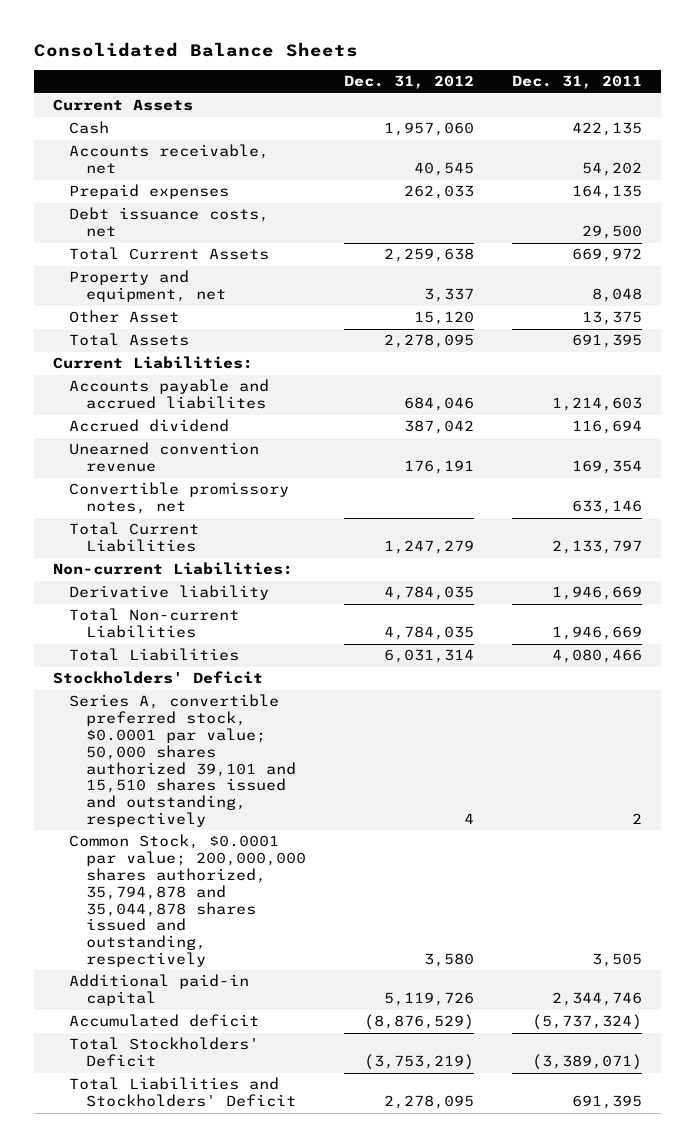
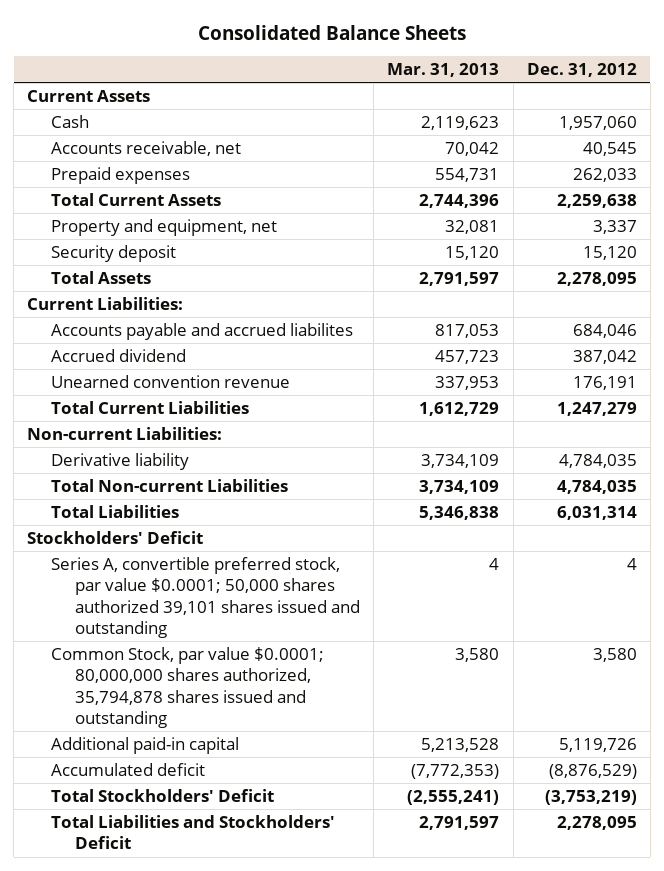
- | Dec. 31, 2012 | Dec. 31, 2011
+ | Mar. 31, 2013 | Dec. 31, 2012
- Debt issuance costs, net | | 29,500
- Other Asset | 15,120 | 13,375
+ Security deposit | 15,120 | 15,120
- Convertible promissory notes, net | | 633,146
- Series A, convertible preferred stock, $0.0001 par value; 50,000 shares authorized 39,101 and 15,510 shares issued and outstanding, respectively | 4 | 2
- Common Stock, $0.0001 par value; 200,000,000 shares authorized, 35,794,878 and 35,044,878 shares issued and outstanding, respectively | 3,580 | 3,505
+ Series A, convertible preferred stock, par value $0.0001; 50,000 shares authorized 39,101 shares issued and outstanding | 4 | 4
+ Common Stock, par value $0.0001; 80,000,000 shares authorized, 35,794,878 shares issued and outstanding | 3,580 | 3,580

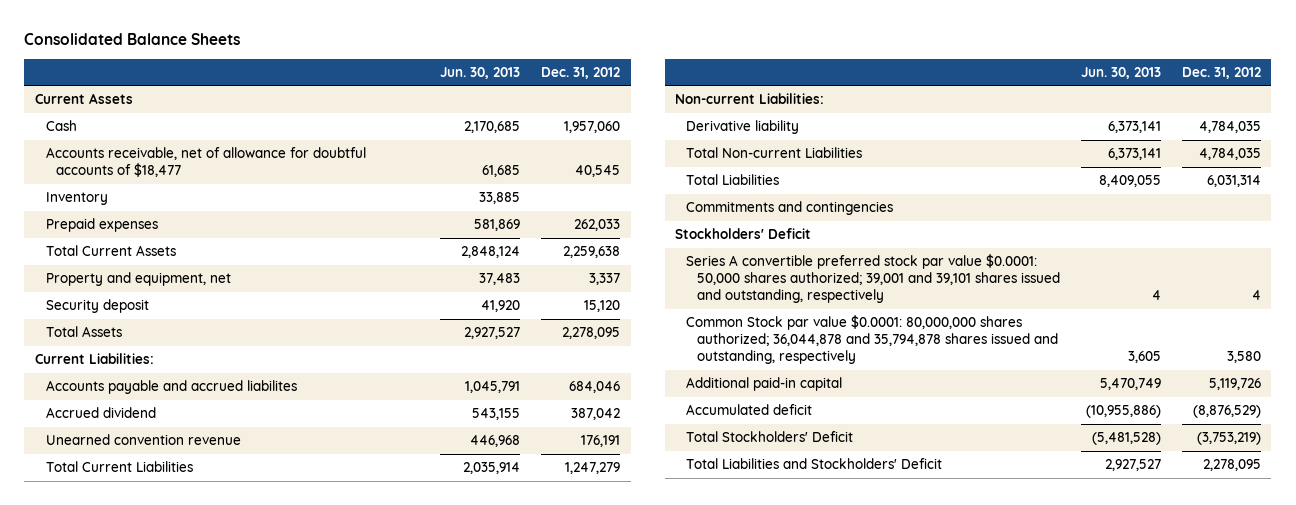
- | Mar. 31, 2013 | Dec. 31, 2012
+ | Jun. 30, 2013 | Dec. 31, 2012
- Accounts receivable, net | 70,042 | 40,545
+ Accounts receivable, net of allowance for doubtful accounts of $18,477 | 61,685 | 40,545
+ Inventory | 33,885 |
+ Commitments and contingencies
- Series A, convertible preferred stock, par value $0.0001; 50,000 shares authorized 39,101 shares issued and outstanding | 4 | 4
- Common Stock, par value $0.0001; 80,000,000 shares authorized, 35,794,878 shares issued and outstanding | 3,580 | 3,580
+ Series A convertible preferred stock par value $0.0001: 50,000 shares authorized; 39,001 and 39,101 shares issued and outstanding, respectively | 4 | 4
+ Common Stock par value $0.0001: 80,000,000 shares authorized; 36,044,878 and 35,794,878 shares issued and outstanding, respectively | 3,605 | 3,580

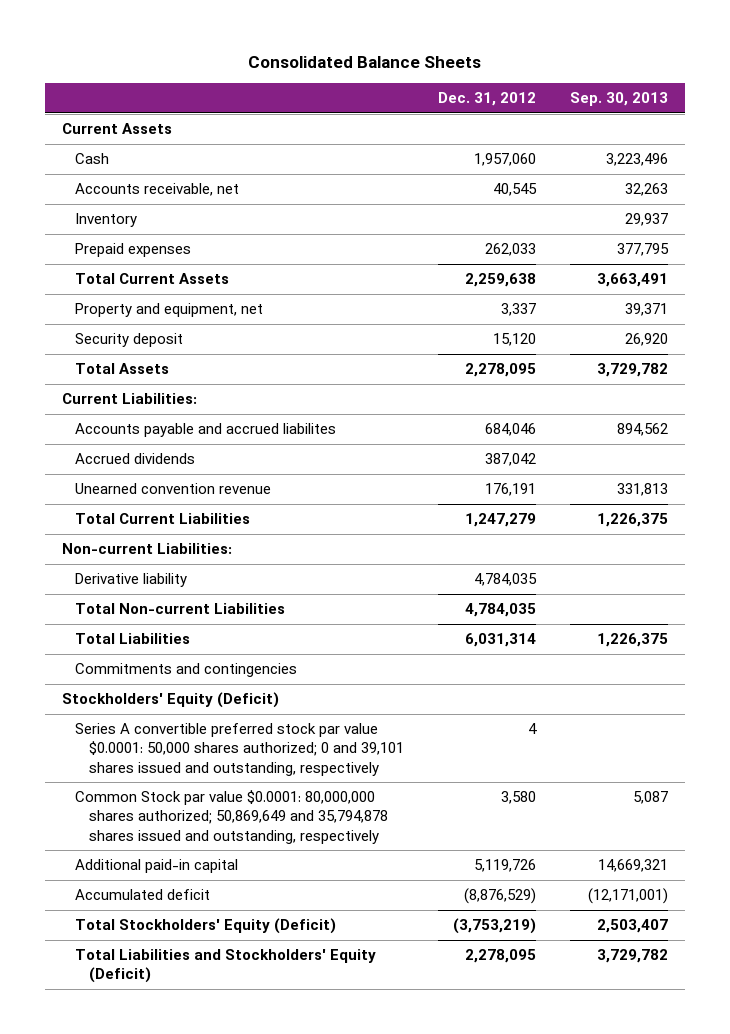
- | Jun. 30, 2013 | Dec. 31, 2012
+ | Dec. 31, 2012 | Sep. 30, 2013
- Accounts receivable, net of allowance for doubtful accounts of $18,477 | 61,685 | 40,545
+ Accounts receivable, net | 40,545 | 32,263
- Accrued dividend | 543,155 | 387,042
+ Accrued dividends | 387,042 |
- Stockholders' Deficit
- Series A convertible preferred stock par value $0.0001: 50,000 shares authorized; 39,001 and 39,101 shares issued and outstanding, respectively | 4 | 4
- Common Stock par value $0.0001: 80,000,000 shares authorized; 36,044,878 and 35,794,878 shares issued and outstanding, respectively | 3,605 | 3,580
+ Stockholders' Equity (Deficit)
+ Series A convertible preferred stock par value $0.0001: 50,000 shares authorized; 0 and 39,101 shares issued and outstanding, respectively | 4 |
+ Common Stock par value $0.0001: 80,000,000 shares authorized; 50,869,649 and 35,794,878 shares issued and outstanding, respectively | 3,580 | 5,087
- Total Stockholders' Deficit | (5,481,528) | (3,753,219)
- Total Liabilities and Stockholders' Deficit | 2,927,527 | 2,278,095
+ Total Stockholders' Equity (Deficit) | (3,753,219) | 2,503,407
+ Total Liabilities and Stockholders' Equity (Deficit) | 2,278,095 | 3,729,782

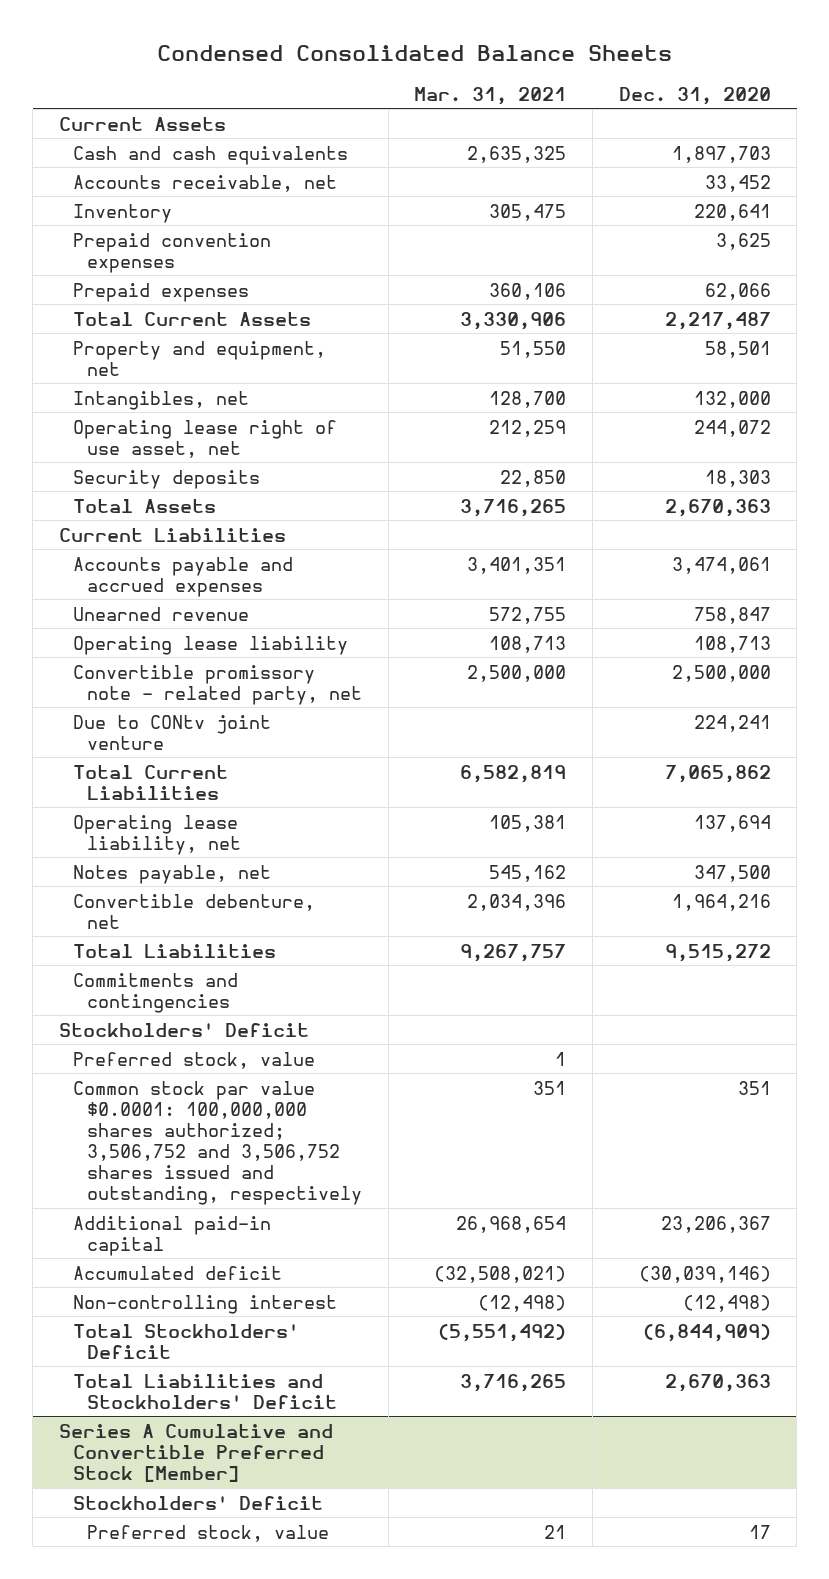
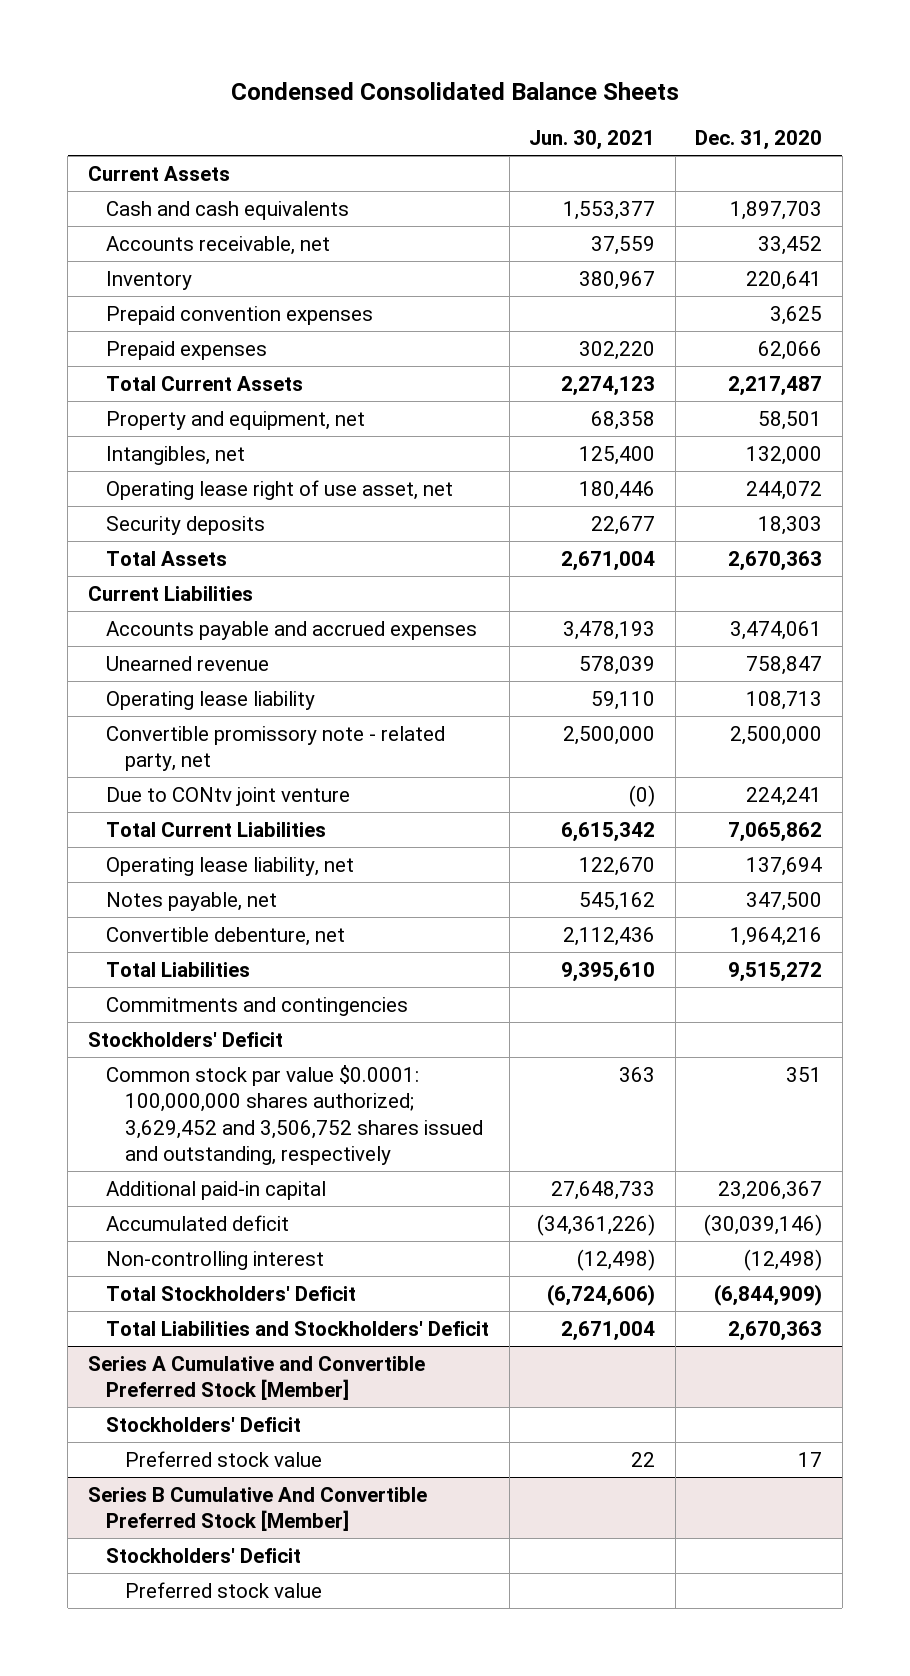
- | Mar. 31, 2021 | Dec. 31, 2020
+ | Jun. 30, 2021 | Dec. 31, 2020
- Preferred stock, value | 1 |
- Common stock par value $0.0001: 100,000,000 shares authorized; 3,506,752 and 3,506,752 shares issued and outstanding, respectively | 351 | 351
+ Common stock par value $0.0001: 100,000,000 shares authorized; 3,629,452 and 3,506,752 shares issued and outstanding, respectively | 363 | 351
@ Series A Cumulative and Convertible Preferred Stock [Member]
- Preferred stock, value | 21 | 17
+ Preferred stock value | 22 | 17
+ Series B Cumulative And Convertible Preferred Stock [Member]
+ Stockholders' Deficit
+ Preferred stock value

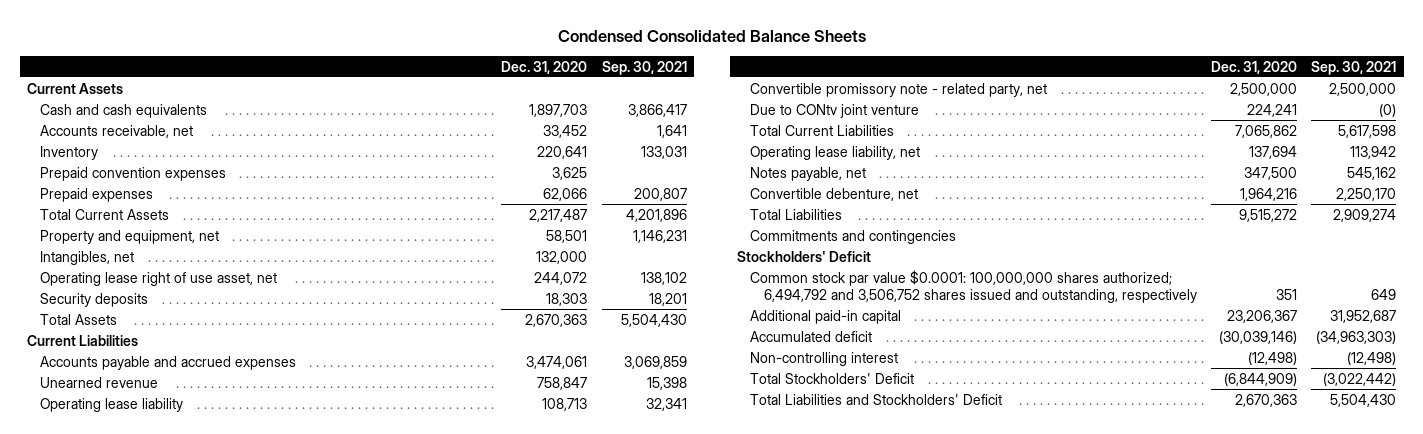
- | Jun. 30, 2021 | Dec. 31, 2020
+ | Dec. 31, 2020 | Sep. 30, 2021
- Common stock par value $0.0001: 100,000,000 shares authorized; 3,629,452 and 3,506,752 shares issued and outstanding, respectively | 363 | 351
+ Common stock par value $0.0001: 100,000,000 shares authorized; 6,494,792 and 3,506,752 shares issued and outstanding, respectively | 351 | 649
- Series A Cumulative and Convertible Preferred Stock [Member]
- Stockholders' Deficit
- Preferred stock value | 22 | 17
- Series B Cumulative And Convertible Preferred Stock [Member]
- Stockholders' Deficit
- Preferred stock value

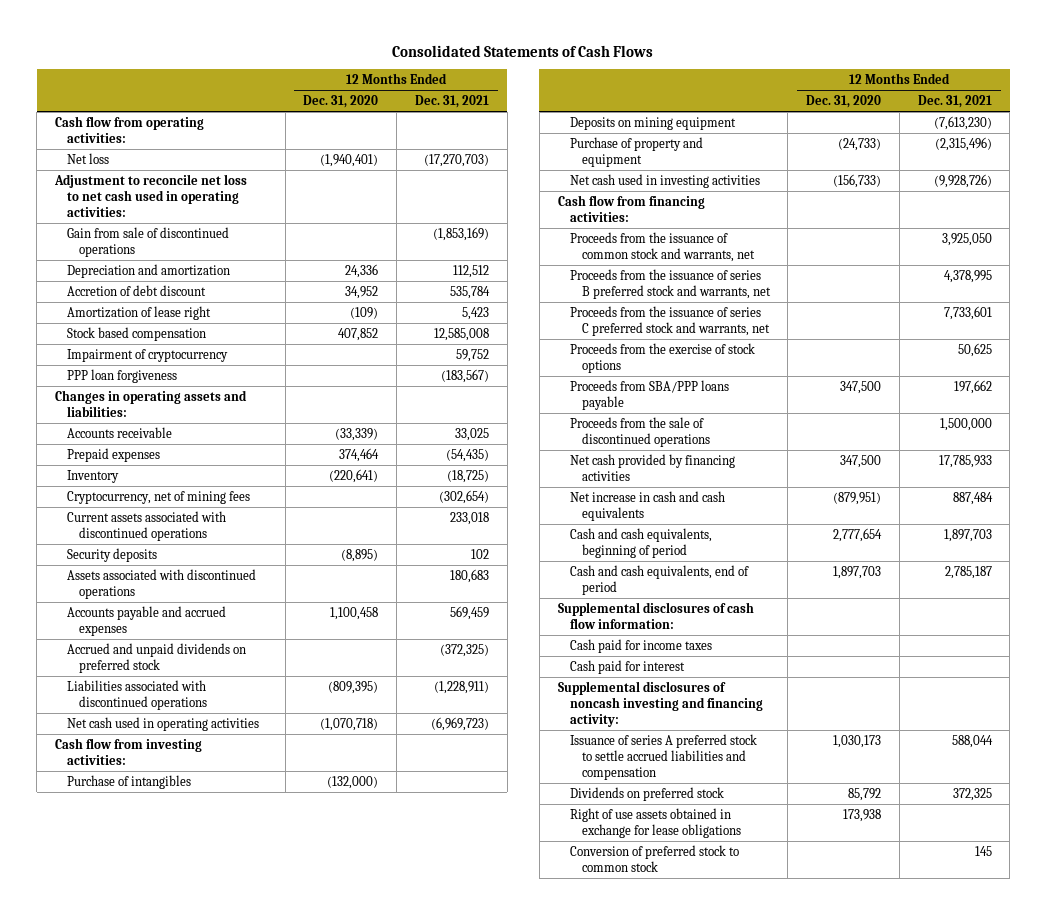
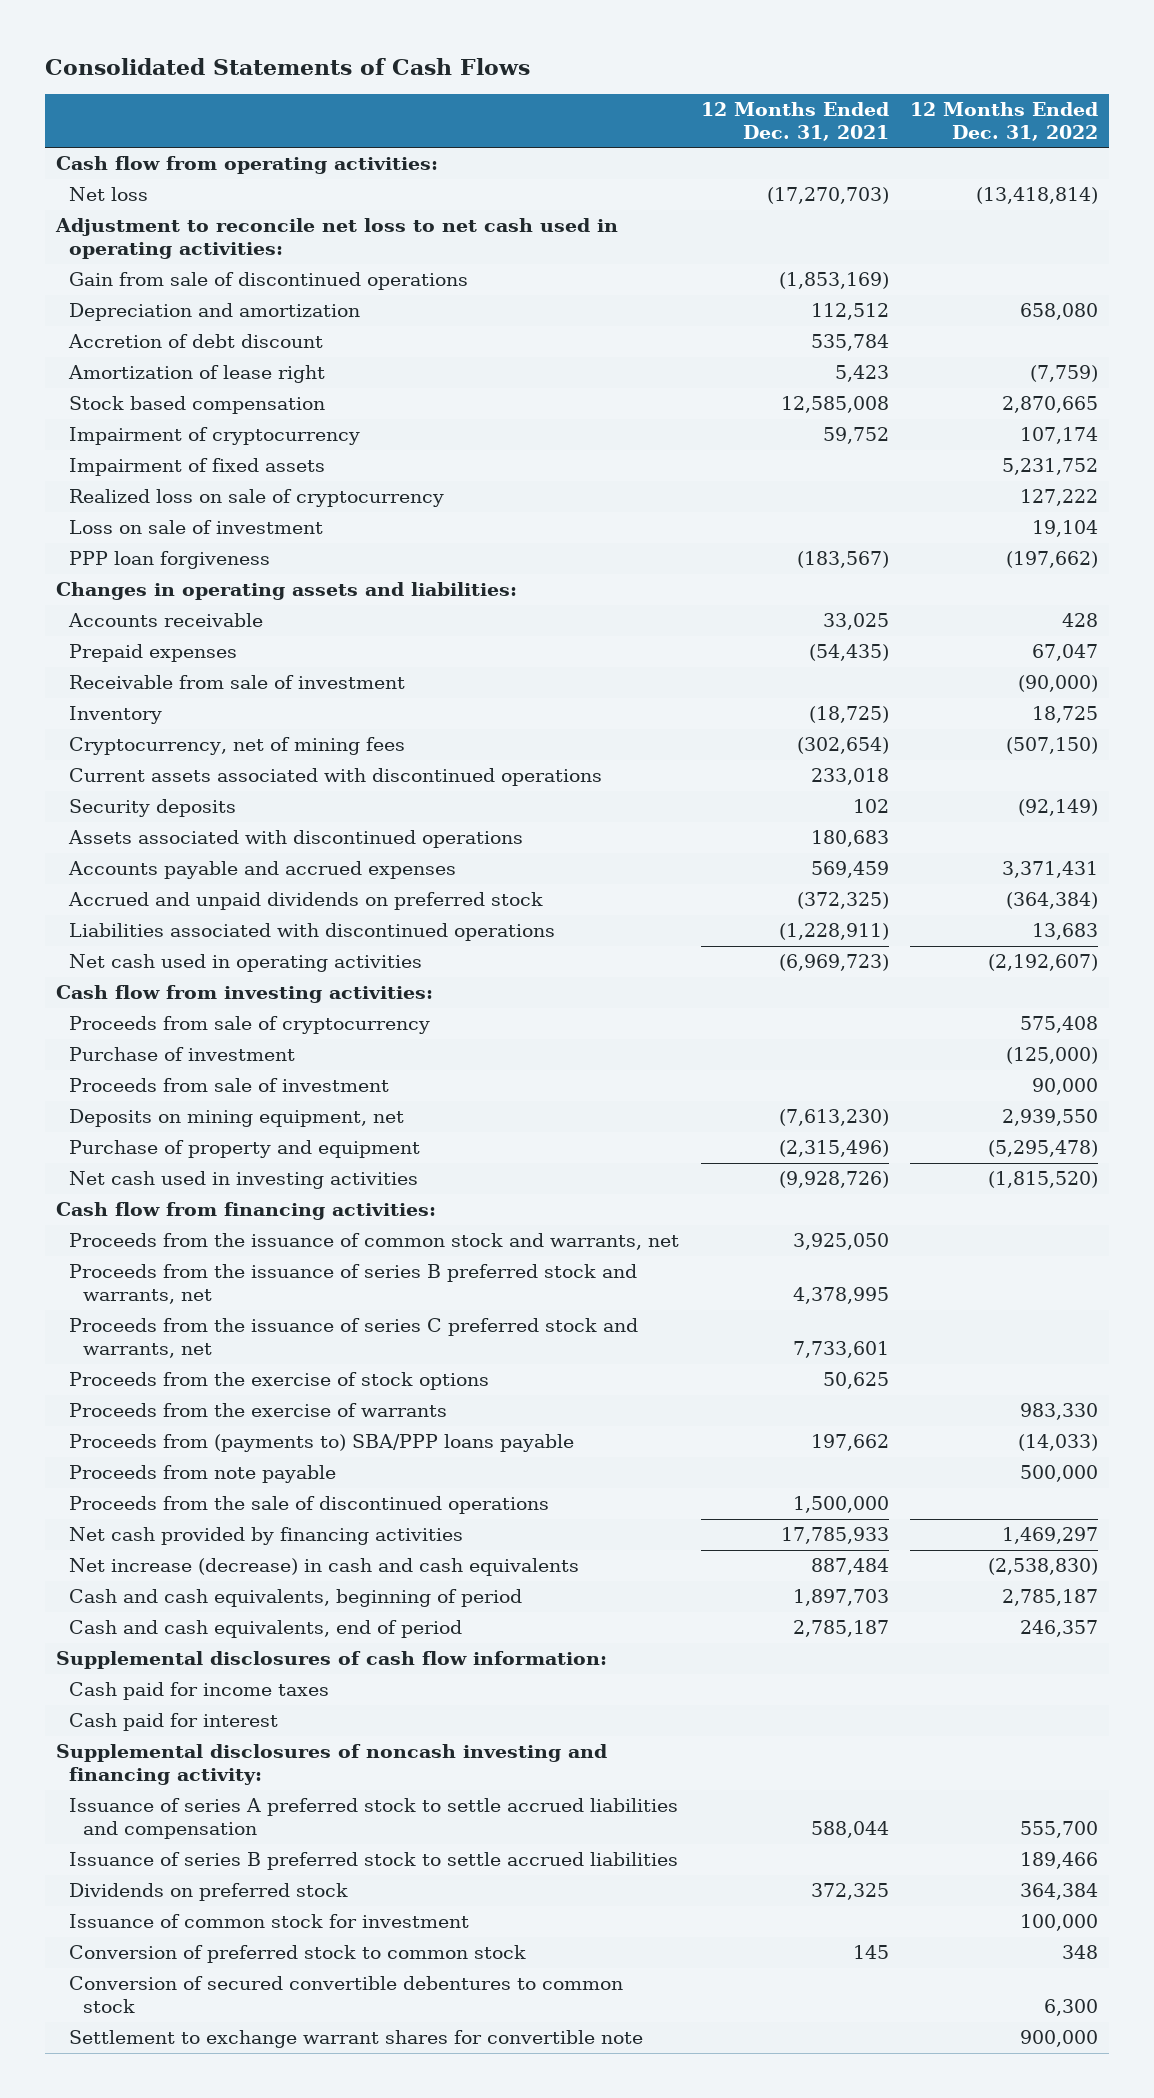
- | 12 Months Ended Dec. 31, 2020 | 12 Months Ended Dec. 31, 2021
+ | 12 Months Ended Dec. 31, 2021 | 12 Months Ended Dec. 31, 2022
+ Impairment of fixed assets | | 5,231,752
+ Realized loss on sale of cryptocurrency | | 127,222
+ Loss on sale of investment | | 19,104
+ Receivable from sale of investment | | (90,000)
- Purchase of intangibles | (132,000) |
- Deposits on mining equipment | | (7,613,230)
+ Proceeds from sale of cryptocurrency | | 575,408
+ Purchase of investment | | (125,000)
+ Proceeds from sale of investment | | 90,000
+ Deposits on mining equipment, net | (7,613,230) | 2,939,550
- Proceeds from SBA/PPP loans payable | 347,500 | 197,662
+ Proceeds from the exercise of warrants | | 983,330
+ Proceeds from (payments to) SBA/PPP loans payable | 197,662 | (14,033)
+ Proceeds from note payable | | 500,000
- Net increase in cash and cash equivalents | (879,951) | 887,484
+ Net increase (decrease) in cash and cash equivalents | 887,484 | (2,538,830)
+ Issuance of series B preferred stock to settle accrued liabilities | | 189,466
- Right of use assets obtained in exchange for lease obligations | 173,938 |
+ Issuance of common stock for investment | | 100,000
+ Conversion of secured convertible debentures to common stock | | 6,300
+ Settlement to exchange warrant shares for convertible note | | 900,000

